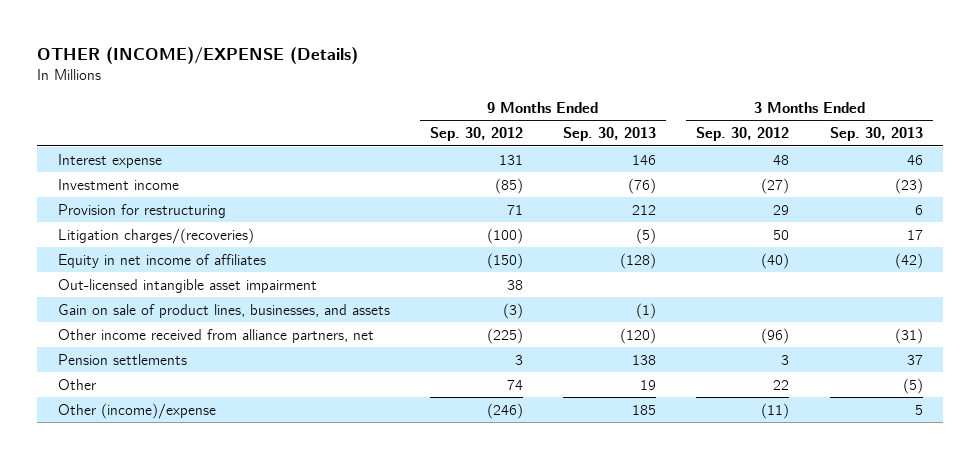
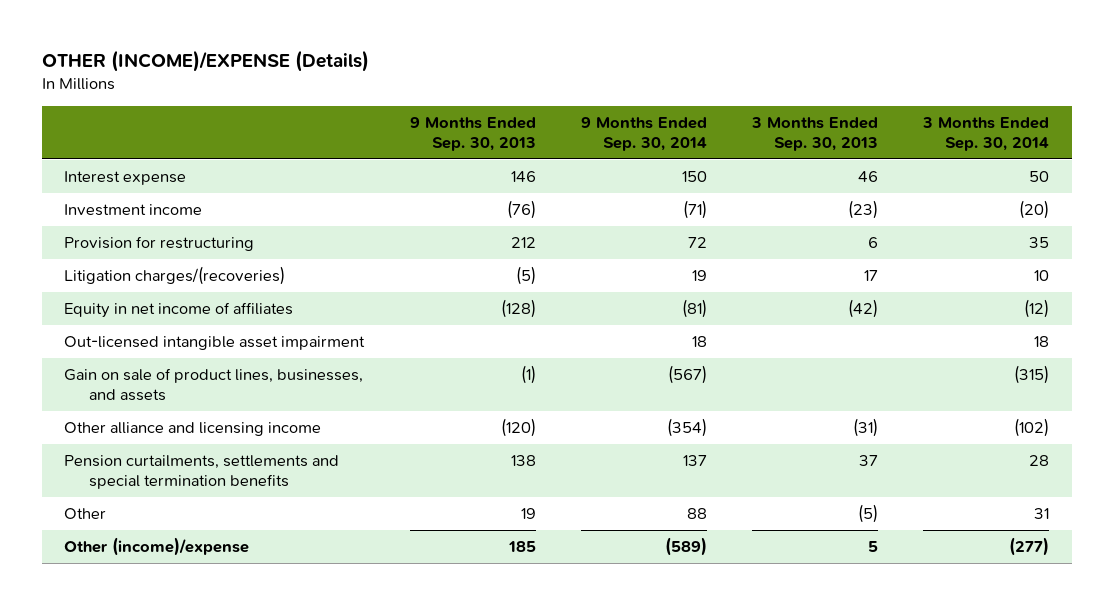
- | 9 Months Ended Sep. 30, 2012 | 9 Months Ended Sep. 30, 2013 | 3 Months Ended Sep. 30, 2012 | 3 Months Ended Sep. 30, 2013
+ | 9 Months Ended Sep. 30, 2013 | 9 Months Ended Sep. 30, 2014 | 3 Months Ended Sep. 30, 2013 | 3 Months Ended Sep. 30, 2014
- Other income received from alliance partners, net | (225) | (120) | (96) | (31)
- Pension settlements | 3 | 138 | 3 | 37
+ Other alliance and licensing income | (120) | (354) | (31) | (102)
+ Pension curtailments, settlements and special termination benefits | 138 | 137 | 37 | 28

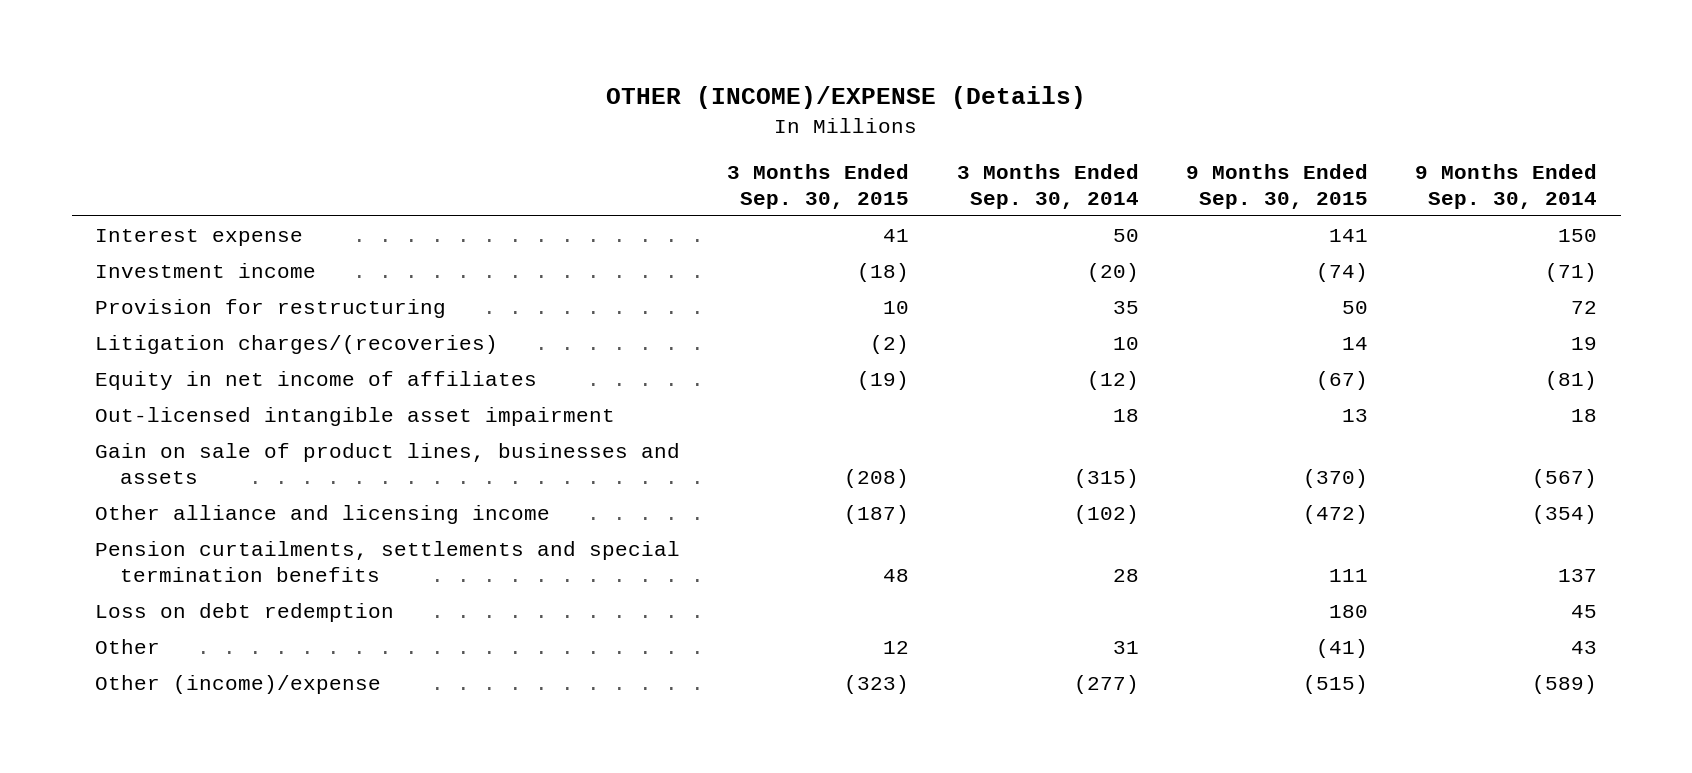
- | 9 Months Ended Sep. 30, 2013 | 9 Months Ended Sep. 30, 2014 | 3 Months Ended Sep. 30, 2013 | 3 Months Ended Sep. 30, 2014
+ | 3 Months Ended Sep. 30, 2015 | 3 Months Ended Sep. 30, 2014 | 9 Months Ended Sep. 30, 2015 | 9 Months Ended Sep. 30, 2014
- Gain on sale of product lines, businesses, and assets | (1) | (567) | | (315)
+ Gain on sale of product lines, businesses and assets | (208) | (315) | (370) | (567)
- Other | 19 | 88 | (5) | 31
+ Loss on debt redemption | | | 180 | 45
+ Other | 12 | 31 | (41) | 43

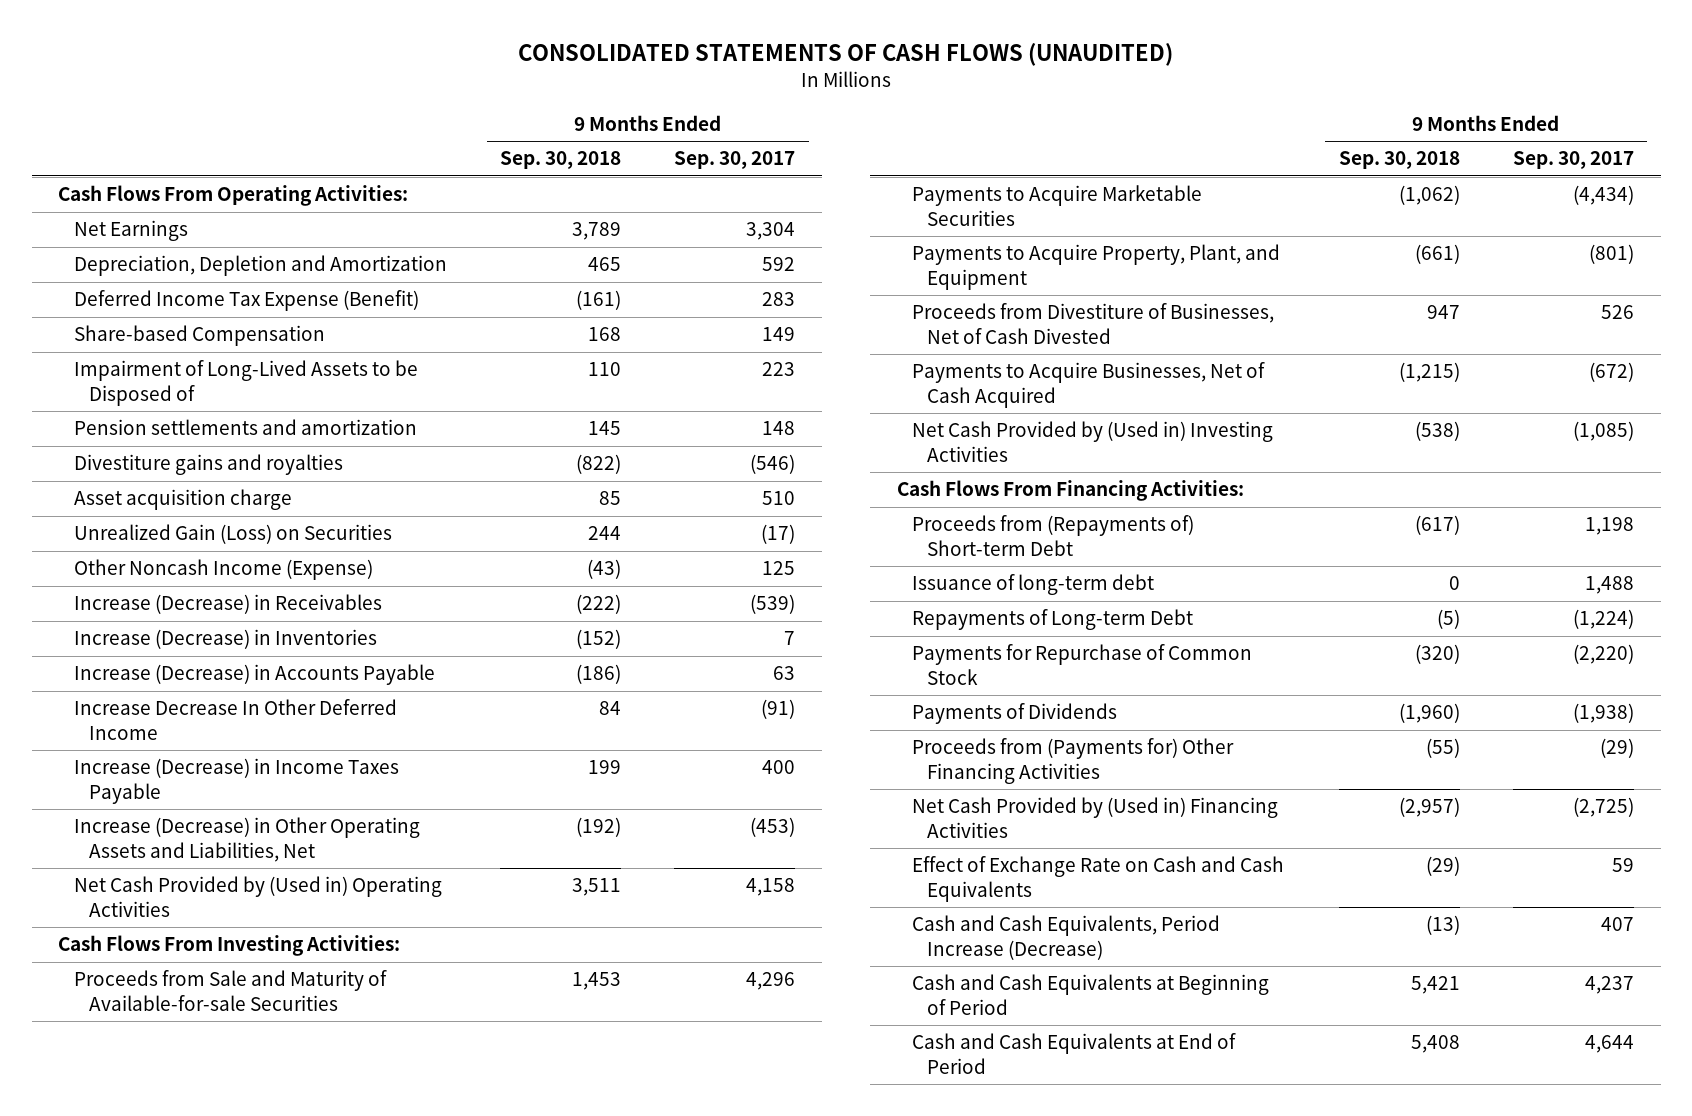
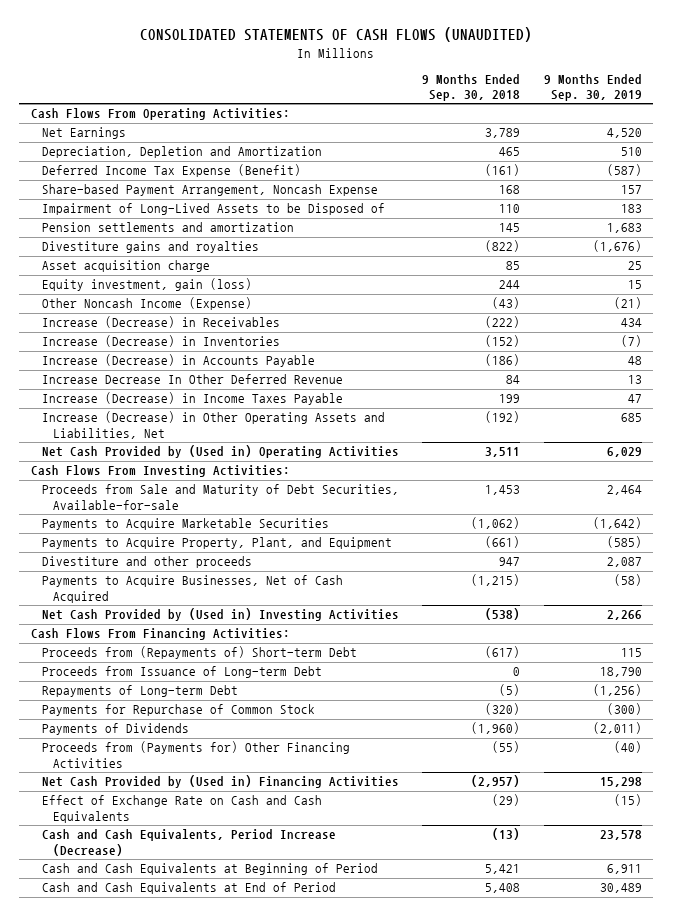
- | 9 Months Ended Sep. 30, 2018 | 9 Months Ended Sep. 30, 2017
+ | 9 Months Ended Sep. 30, 2018 | 9 Months Ended Sep. 30, 2019
- Share-based Compensation | 168 | 149
+ Share-based Payment Arrangement, Noncash Expense | 168 | 157
- Unrealized Gain (Loss) on Securities | 244 | (17)
+ Equity investment, gain (loss) | 244 | 15
- Increase Decrease In Other Deferred Income | 84 | (91)
+ Increase Decrease In Other Deferred Revenue | 84 | 13
- Proceeds from Sale and Maturity of Available-for-sale Securities | 1,453 | 4,296
+ Proceeds from Sale and Maturity of Debt Securities, Available-for-sale | 1,453 | 2,464
- Proceeds from Divestiture of Businesses, Net of Cash Divested | 947 | 526
+ Divestiture and other proceeds | 947 | 2,087
- Issuance of long-term debt | 0 | 1,488
+ Proceeds from Issuance of Long-term Debt | 0 | 18,790

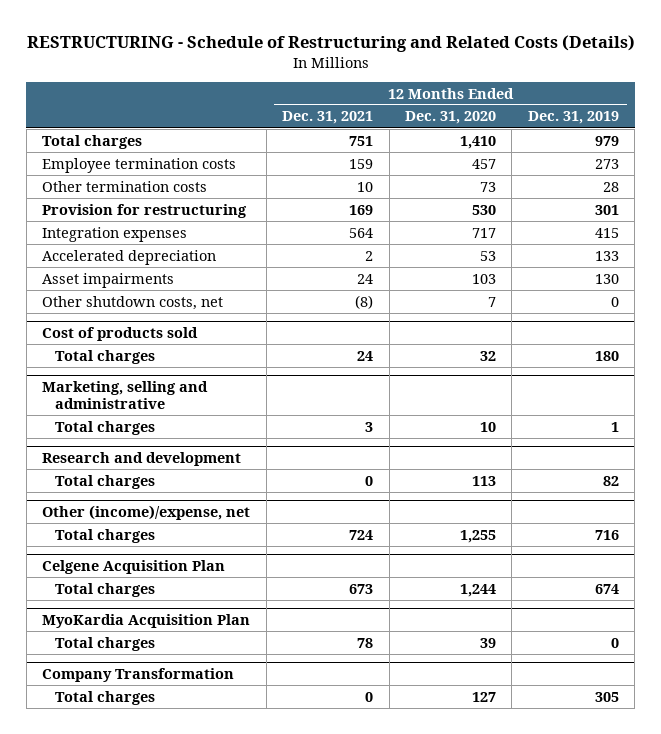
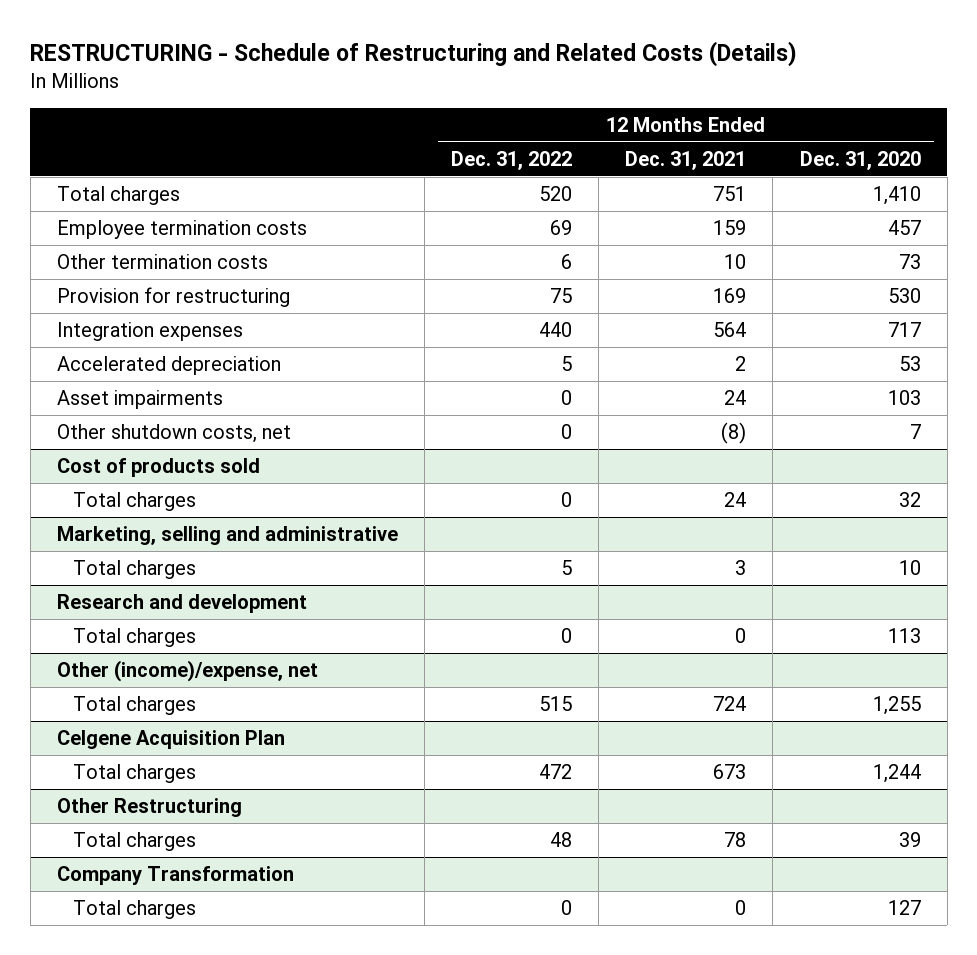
- | 12 Months Ended Dec. 31, 2021 | 12 Months Ended Dec. 31, 2020 | 12 Months Ended Dec. 31, 2019
+ | 12 Months Ended Dec. 31, 2022 | 12 Months Ended Dec. 31, 2021 | 12 Months Ended Dec. 31, 2020
- MyoKardia Acquisition Plan
+ Other Restructuring

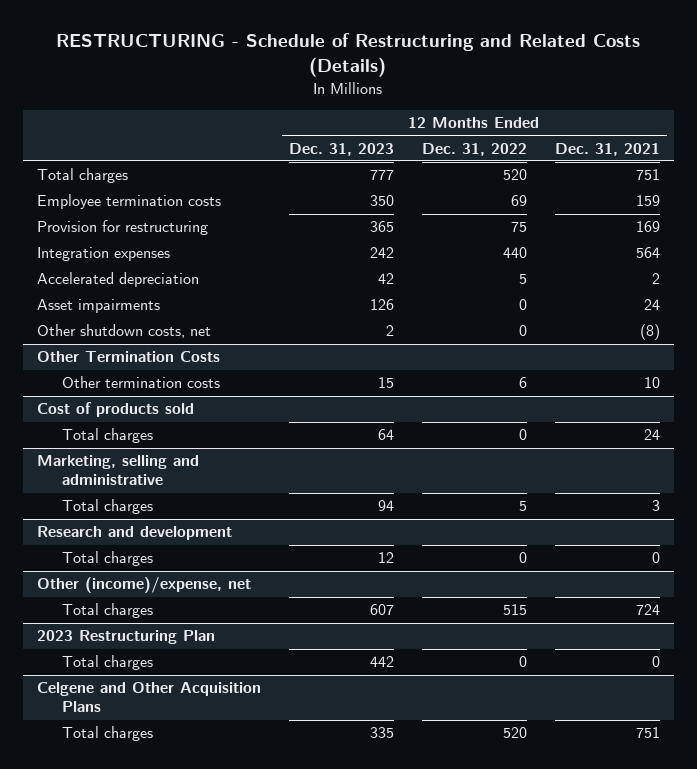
- | 12 Months Ended Dec. 31, 2022 | 12 Months Ended Dec. 31, 2021 | 12 Months Ended Dec. 31, 2020
+ | 12 Months Ended Dec. 31, 2023 | 12 Months Ended Dec. 31, 2022 | 12 Months Ended Dec. 31, 2021
- Other termination costs | 6 | 10 | 73
+ Other Termination Costs
+ Other termination costs | 15 | 6 | 10
- Celgene Acquisition Plan
- Total charges | 472 | 673 | 1,244
- Other Restructuring
- Total charges | 48 | 78 | 39
- Company Transformation
+ 2023 Restructuring Plan
+ Celgene and Other Acquisition Plans
+ Total charges | 335 | 520 | 751

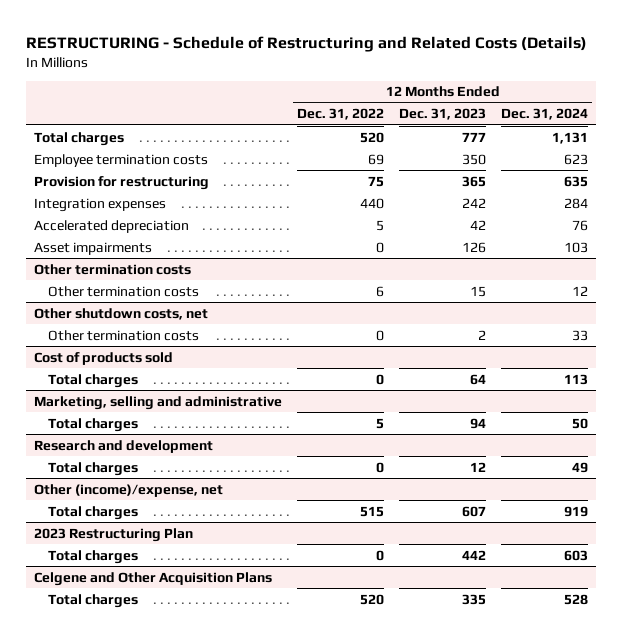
- | 12 Months Ended Dec. 31, 2023 | 12 Months Ended Dec. 31, 2022 | 12 Months Ended Dec. 31, 2021
+ | 12 Months Ended Dec. 31, 2022 | 12 Months Ended Dec. 31, 2023 | 12 Months Ended Dec. 31, 2024
- Other shutdown costs, net | 2 | 0 | (8)
- Other Termination Costs
+ Other termination costs
+ Other shutdown costs, net
+ Other termination costs | 0 | 2 | 33

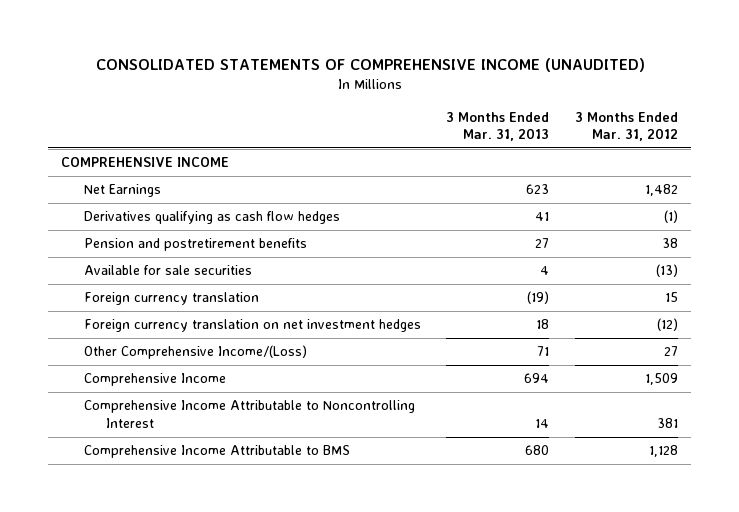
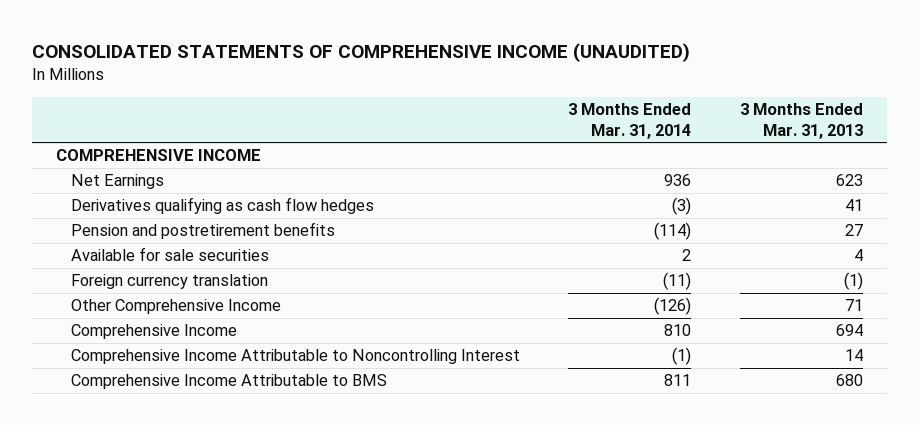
- | 3 Months Ended Mar. 31, 2013 | 3 Months Ended Mar. 31, 2012
+ | 3 Months Ended Mar. 31, 2014 | 3 Months Ended Mar. 31, 2013
- Foreign currency translation | (19) | 15
- Foreign currency translation on net investment hedges | 18 | (12)
- Other Comprehensive Income/(Loss) | 71 | 27
+ Foreign currency translation | (11) | (1)
+ Other Comprehensive Income | (126) | 71

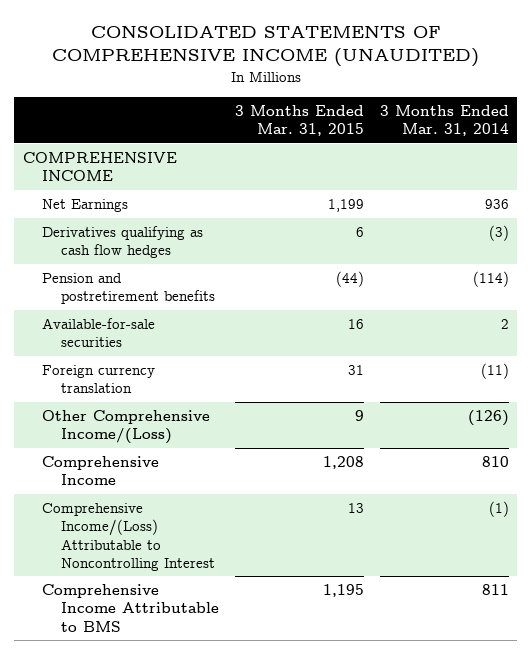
- | 3 Months Ended Mar. 31, 2014 | 3 Months Ended Mar. 31, 2013
+ | 3 Months Ended Mar. 31, 2015 | 3 Months Ended Mar. 31, 2014
- Available for sale securities | 2 | 4
+ Available-for-sale securities | 16 | 2
- Other Comprehensive Income | (126) | 71
+ Other Comprehensive Income/(Loss) | 9 | (126)
- Comprehensive Income Attributable to Noncontrolling Interest | (1) | 14
+ Comprehensive Income/(Loss) Attributable to Noncontrolling Interest | 13 | (1)

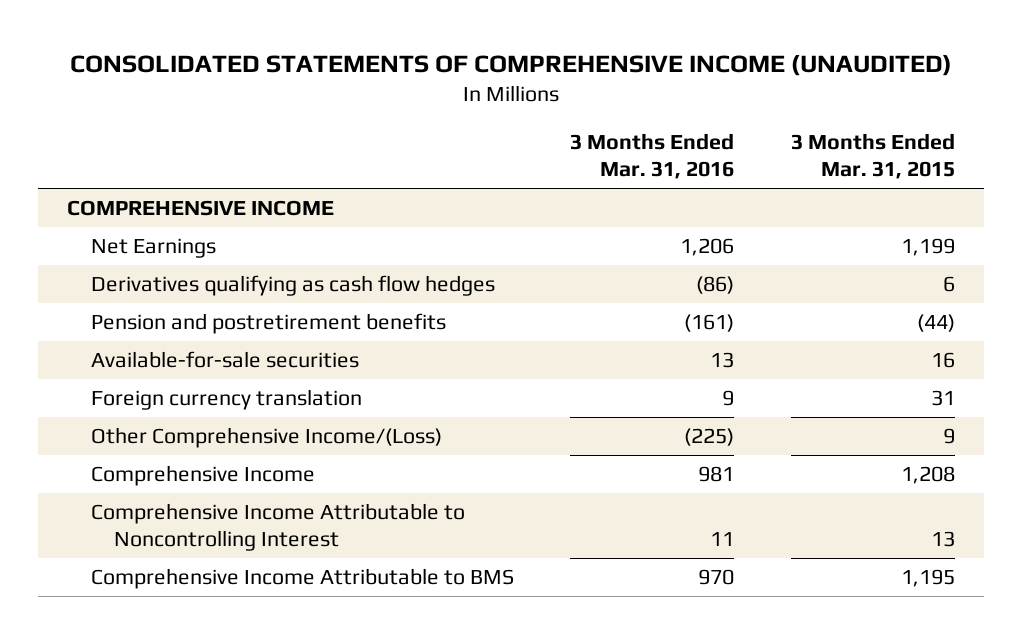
- | 3 Months Ended Mar. 31, 2015 | 3 Months Ended Mar. 31, 2014
+ | 3 Months Ended Mar. 31, 2016 | 3 Months Ended Mar. 31, 2015
- Comprehensive Income/(Loss) Attributable to Noncontrolling Interest | 13 | (1)
+ Comprehensive Income Attributable to Noncontrolling Interest | 11 | 13

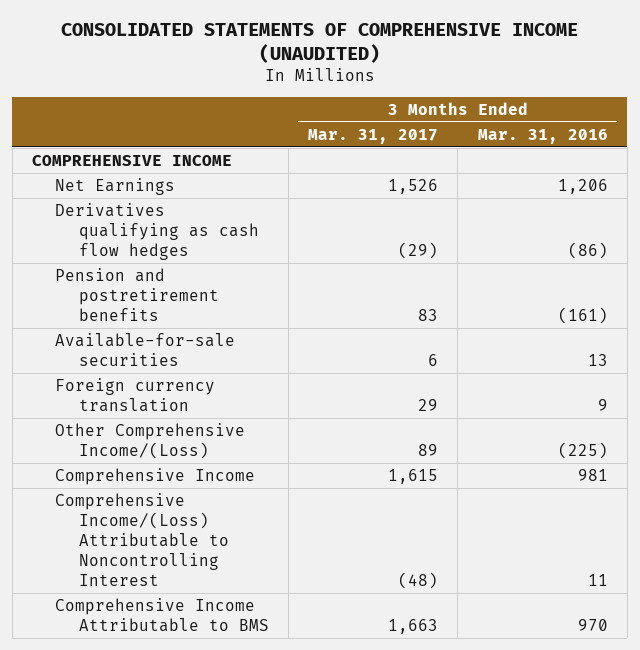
- | 3 Months Ended Mar. 31, 2016 | 3 Months Ended Mar. 31, 2015
+ | 3 Months Ended Mar. 31, 2017 | 3 Months Ended Mar. 31, 2016
- Comprehensive Income Attributable to Noncontrolling Interest | 11 | 13
+ Comprehensive Income/(Loss) Attributable to Noncontrolling Interest | (48) | 11

